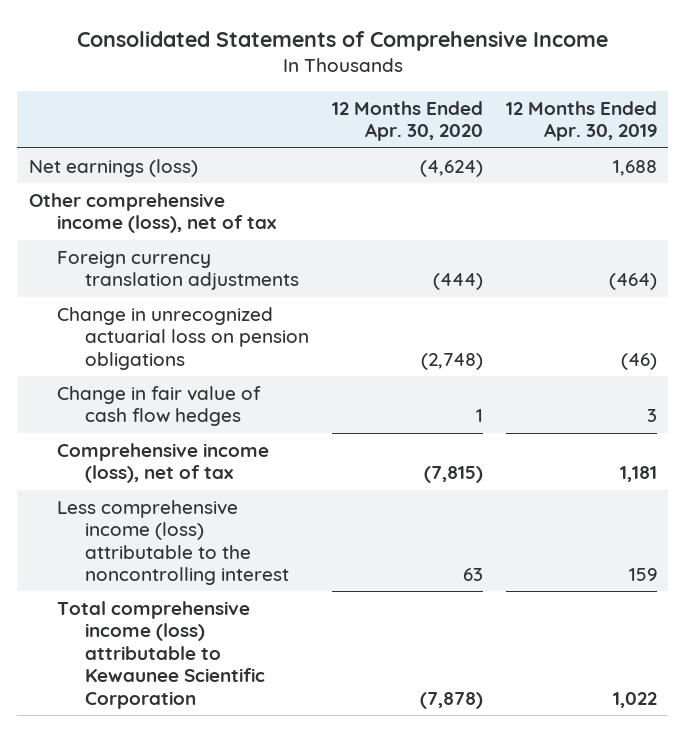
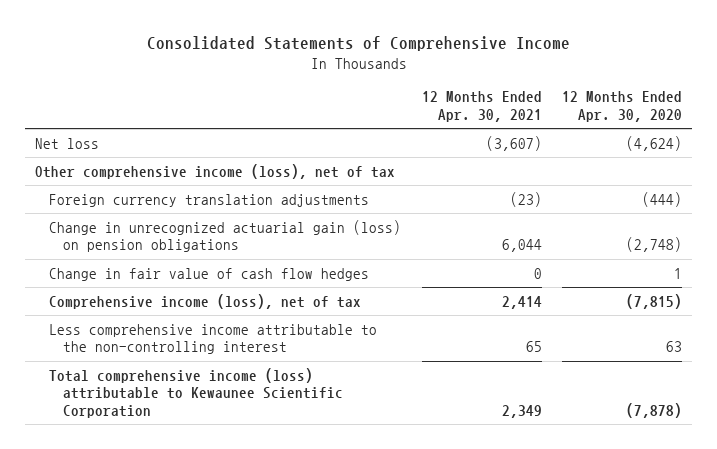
- | 12 Months Ended Apr. 30, 2020 | 12 Months Ended Apr. 30, 2019
+ | 12 Months Ended Apr. 30, 2021 | 12 Months Ended Apr. 30, 2020
- Net earnings (loss) | (4,624) | 1,688
+ Net loss | (3,607) | (4,624)
- Change in unrecognized actuarial loss on pension obligations | (2,748) | (46)
+ Change in unrecognized actuarial gain (loss) on pension obligations | 6,044 | (2,748)
- Less comprehensive income (loss) attributable to the noncontrolling interest | 63 | 159
+ Less comprehensive income attributable to the non-controlling interest | 65 | 63

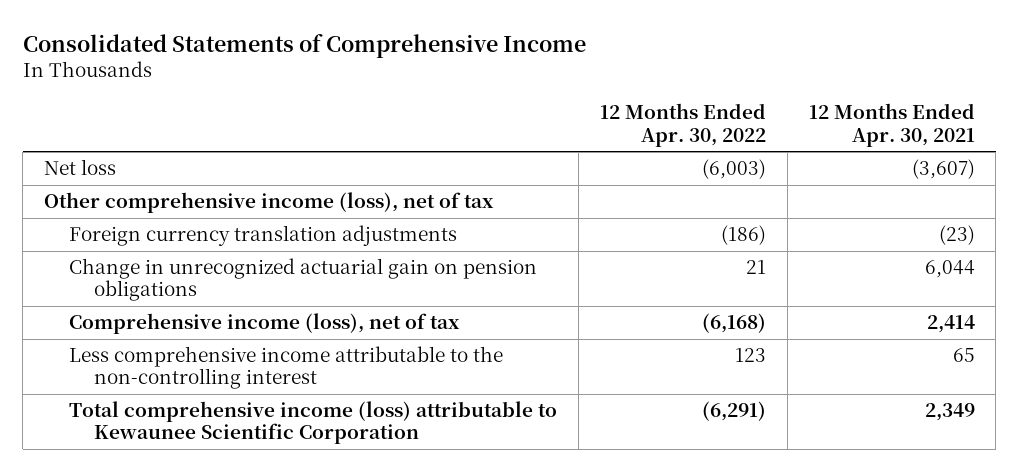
- | 12 Months Ended Apr. 30, 2021 | 12 Months Ended Apr. 30, 2020
+ | 12 Months Ended Apr. 30, 2022 | 12 Months Ended Apr. 30, 2021
- Change in unrecognized actuarial gain (loss) on pension obligations | 6,044 | (2,748)
- Change in fair value of cash flow hedges | 0 | 1
+ Change in unrecognized actuarial gain on pension obligations | 21 | 6,044

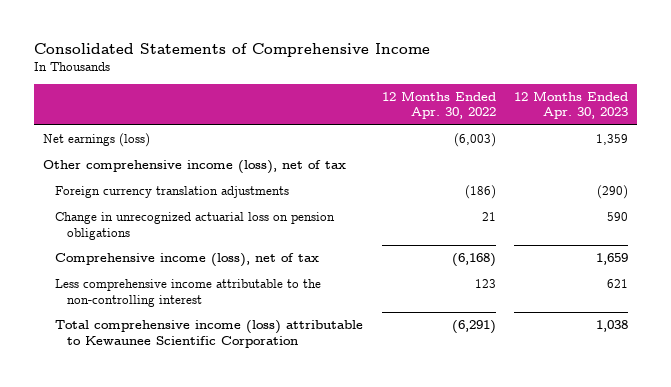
- | 12 Months Ended Apr. 30, 2022 | 12 Months Ended Apr. 30, 2021
+ | 12 Months Ended Apr. 30, 2022 | 12 Months Ended Apr. 30, 2023
- Net loss | (6,003) | (3,607)
+ Net earnings (loss) | (6,003) | 1,359
- Change in unrecognized actuarial gain on pension obligations | 21 | 6,044
+ Change in unrecognized actuarial loss on pension obligations | 21 | 590

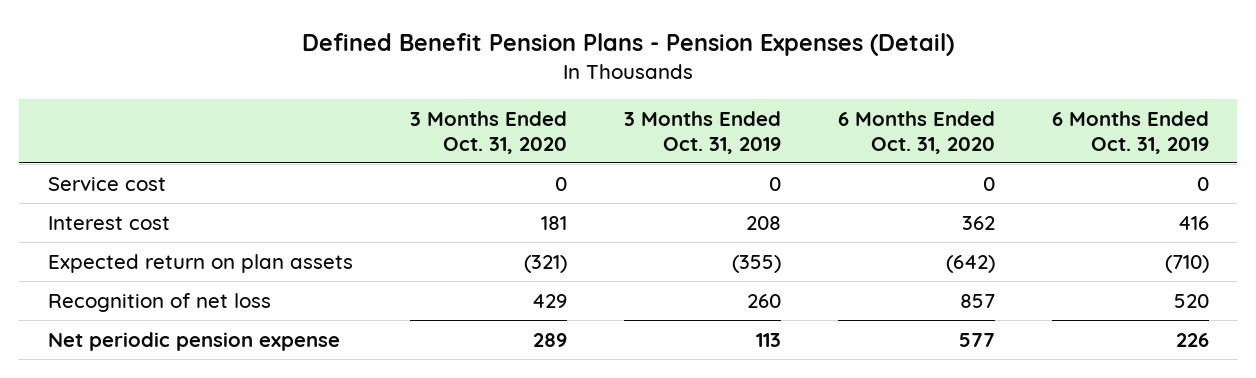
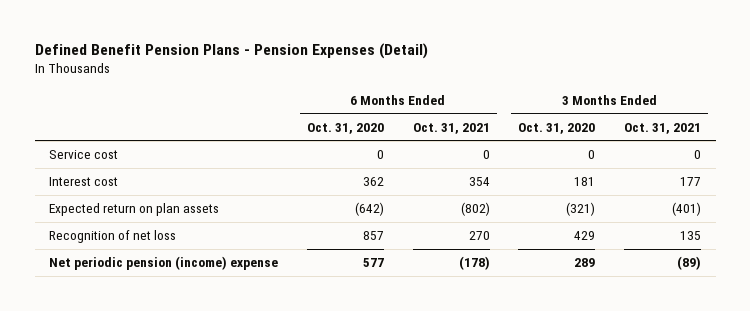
- | 3 Months Ended Oct. 31, 2020 | 3 Months Ended Oct. 31, 2019 | 6 Months Ended Oct. 31, 2020 | 6 Months Ended Oct. 31, 2019
+ | 6 Months Ended Oct. 31, 2020 | 6 Months Ended Oct. 31, 2021 | 3 Months Ended Oct. 31, 2020 | 3 Months Ended Oct. 31, 2021
- Net periodic pension expense | 289 | 113 | 577 | 226
+ Net periodic pension (income) expense | 577 | (178) | 289 | (89)

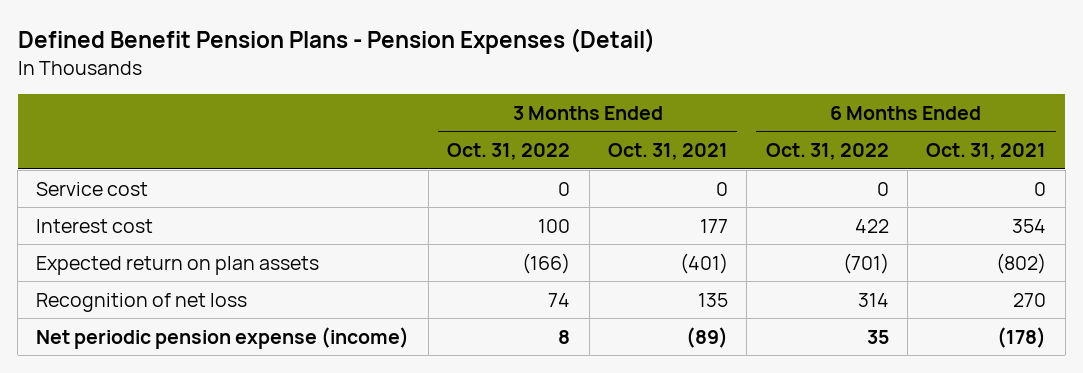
- | 6 Months Ended Oct. 31, 2020 | 6 Months Ended Oct. 31, 2021 | 3 Months Ended Oct. 31, 2020 | 3 Months Ended Oct. 31, 2021
+ | 3 Months Ended Oct. 31, 2022 | 3 Months Ended Oct. 31, 2021 | 6 Months Ended Oct. 31, 2022 | 6 Months Ended Oct. 31, 2021
- Net periodic pension (income) expense | 577 | (178) | 289 | (89)
+ Net periodic pension expense (income) | 8 | (89) | 35 | (178)

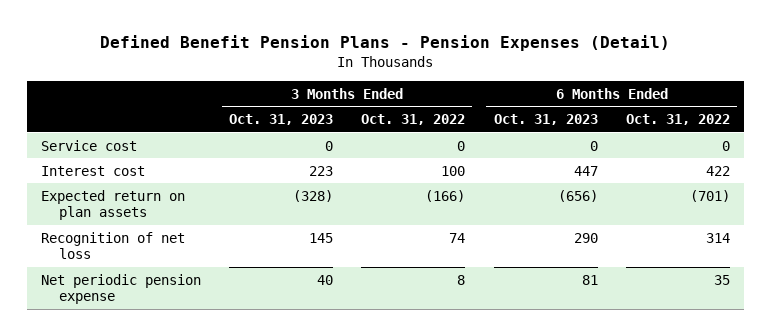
- | 3 Months Ended Oct. 31, 2022 | 3 Months Ended Oct. 31, 2021 | 6 Months Ended Oct. 31, 2022 | 6 Months Ended Oct. 31, 2021
+ | 3 Months Ended Oct. 31, 2023 | 3 Months Ended Oct. 31, 2022 | 6 Months Ended Oct. 31, 2023 | 6 Months Ended Oct. 31, 2022
- Net periodic pension expense (income) | 8 | (89) | 35 | (178)
+ Net periodic pension expense | 40 | 8 | 81 | 35

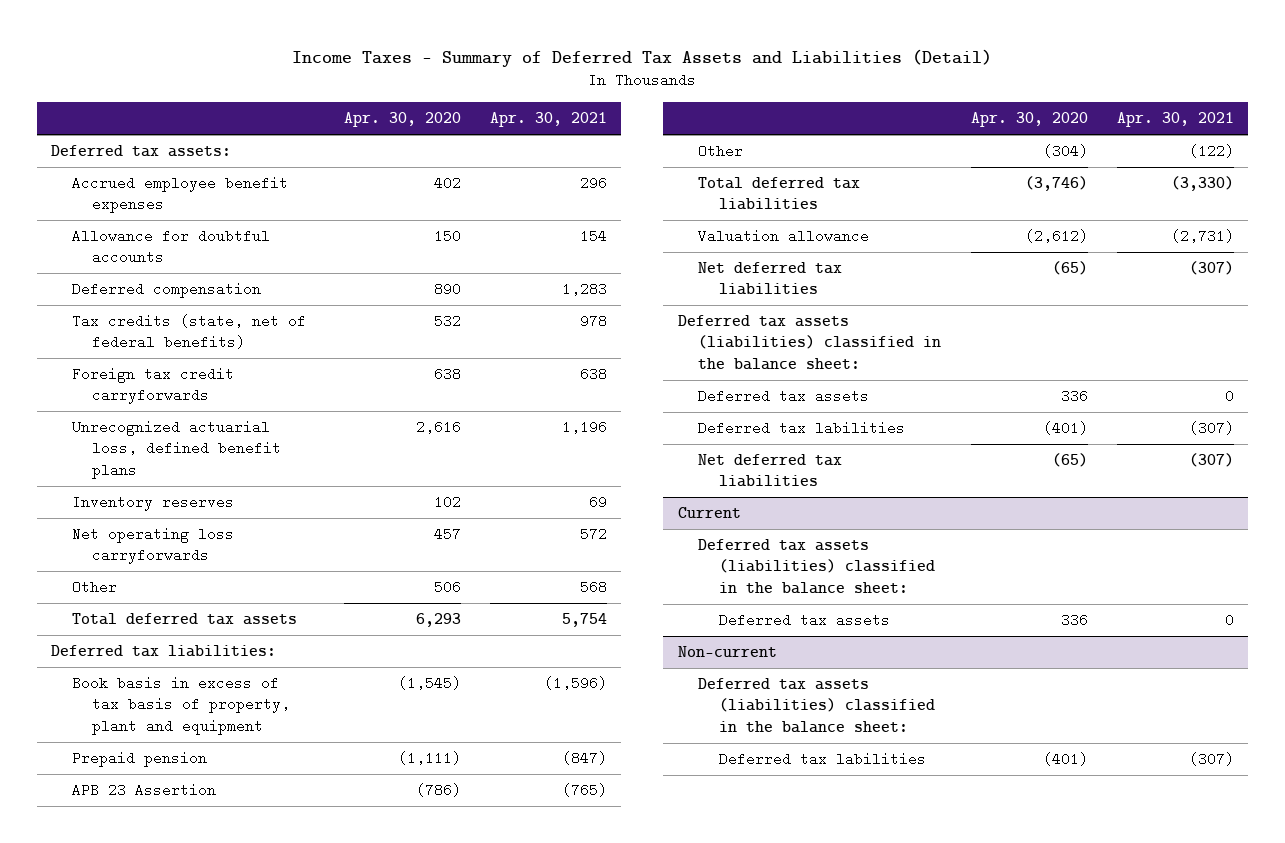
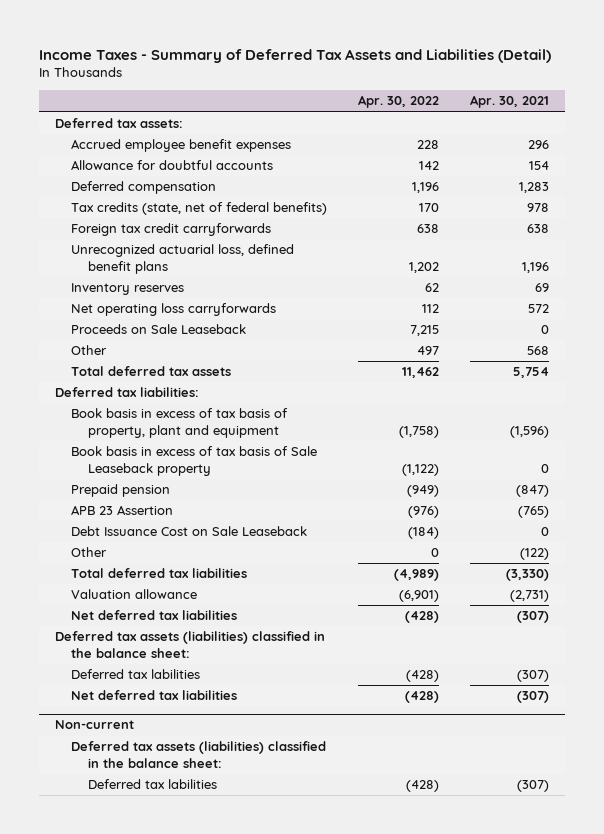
- | Apr. 30, 2020 | Apr. 30, 2021
+ | Apr. 30, 2022 | Apr. 30, 2021
+ Proceeds on Sale Leaseback | 7,215 | 0
+ Book basis in excess of tax basis of Sale Leaseback property | (1,122) | 0
+ Debt Issuance Cost on Sale Leaseback | (184) | 0
- Deferred tax assets | 336 | 0
- Current
- Deferred tax assets (liabilities) classified in the balance sheet:
- Deferred tax assets | 336 | 0

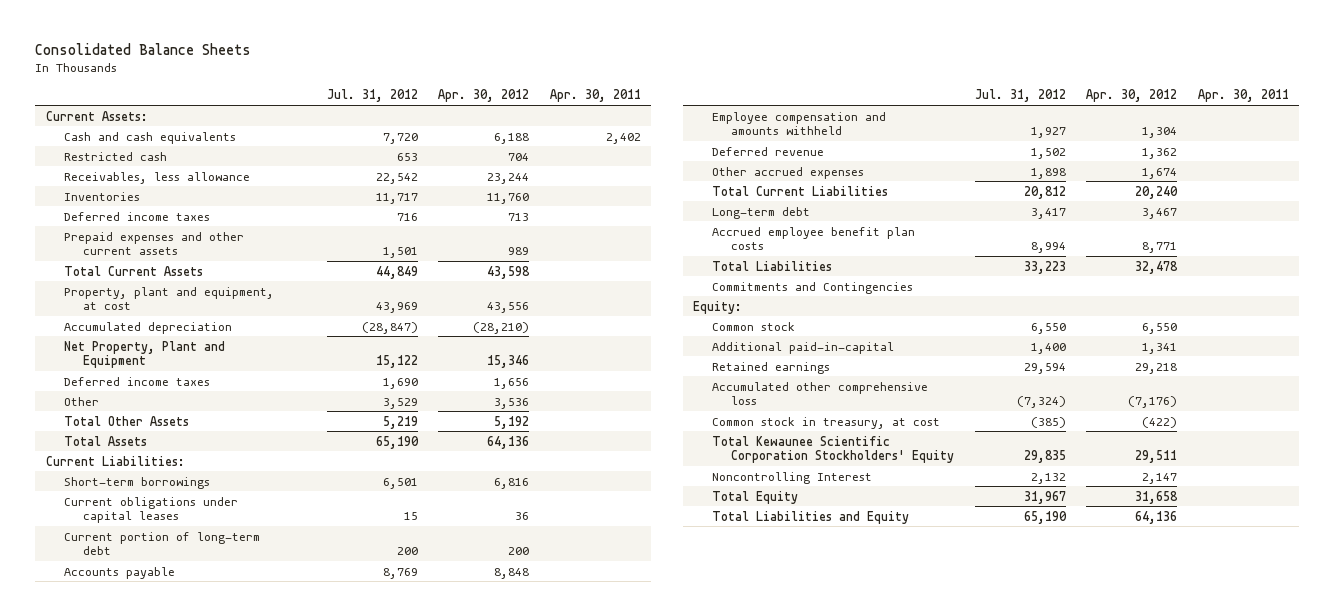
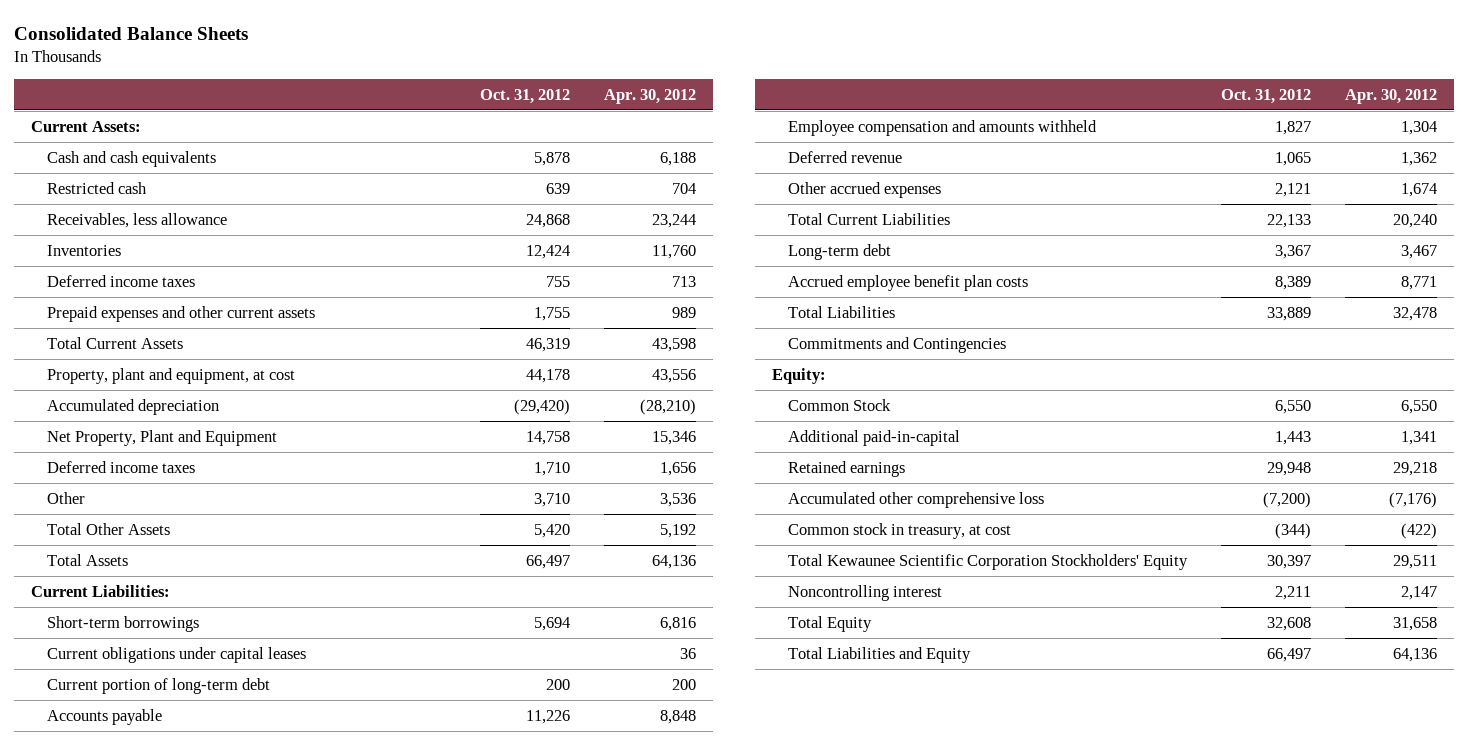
- | Jul. 31, 2012 | Apr. 30, 2012 | Apr. 30, 2011
+ | Oct. 31, 2012 | Apr. 30, 2012
- Common stock | 6,550 | 6,550 |
+ Common Stock | 6,550 | 6,550
- Noncontrolling Interest | 2,132 | 2,147 |
+ Noncontrolling interest | 2,211 | 2,147

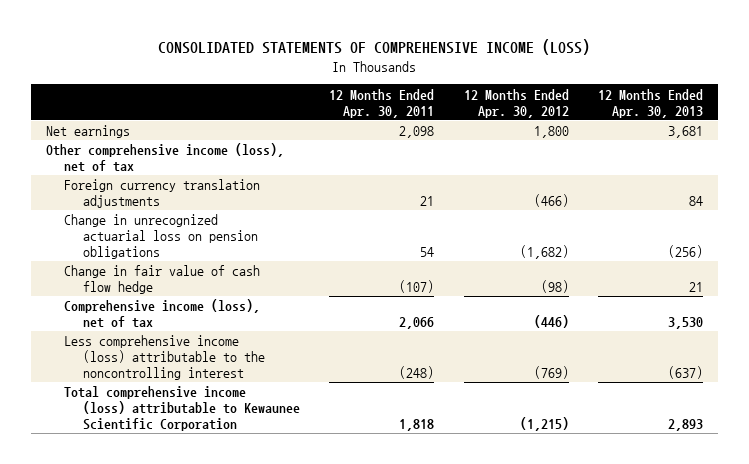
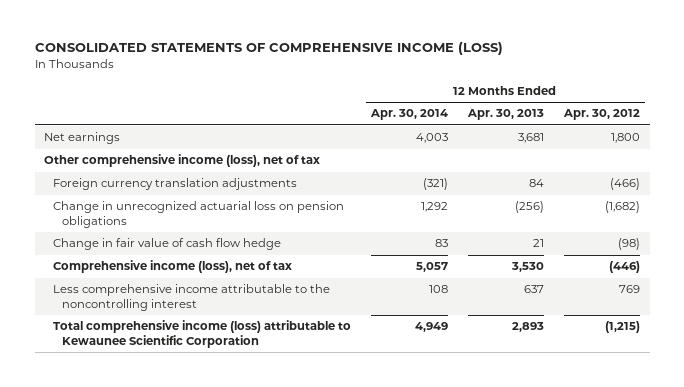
- | 12 Months Ended Apr. 30, 2011 | 12 Months Ended Apr. 30, 2012 | 12 Months Ended Apr. 30, 2013
+ | 12 Months Ended Apr. 30, 2014 | 12 Months Ended Apr. 30, 2013 | 12 Months Ended Apr. 30, 2012
- Less comprehensive income (loss) attributable to the noncontrolling interest | (248) | (769) | (637)
+ Less comprehensive income attributable to the noncontrolling interest | 108 | 637 | 769

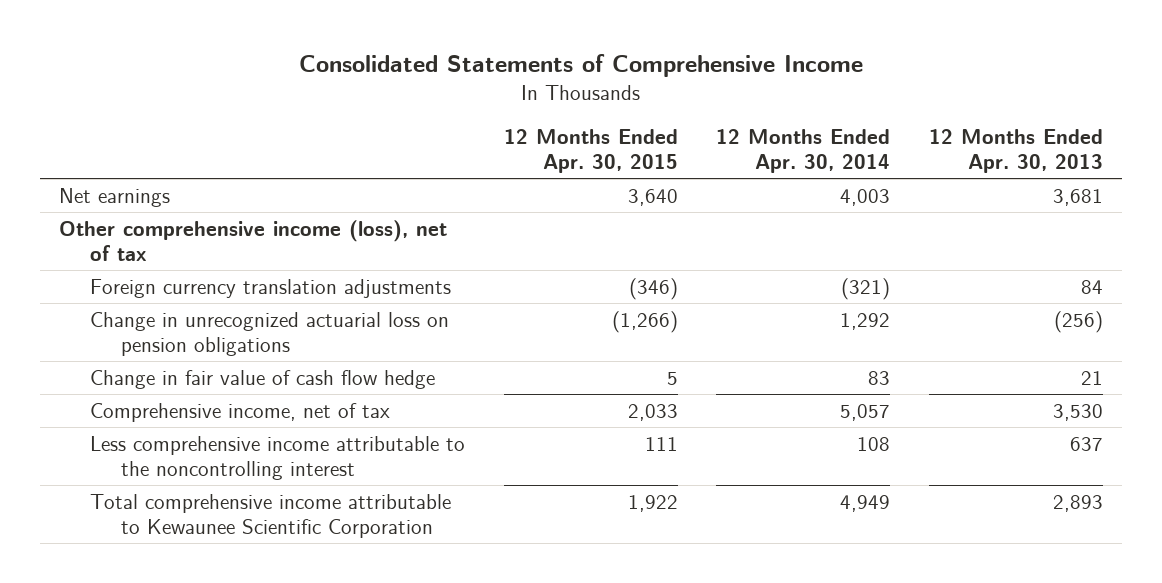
- CONSOLIDATED STATEMENTS OF COMPREHENSIVE INCOME (LOSS)
+ Consolidated Statements of Comprehensive Income
- | 12 Months Ended Apr. 30, 2014 | 12 Months Ended Apr. 30, 2013 | 12 Months Ended Apr. 30, 2012
+ | 12 Months Ended Apr. 30, 2015 | 12 Months Ended Apr. 30, 2014 | 12 Months Ended Apr. 30, 2013
- Comprehensive income (loss), net of tax | 5,057 | 3,530 | (446)
+ Comprehensive income, net of tax | 2,033 | 5,057 | 3,530
- Total comprehensive income (loss) attributable to Kewaunee Scientific Corporation | 4,949 | 2,893 | (1,215)
+ Total comprehensive income attributable to Kewaunee Scientific Corporation | 1,922 | 4,949 | 2,893

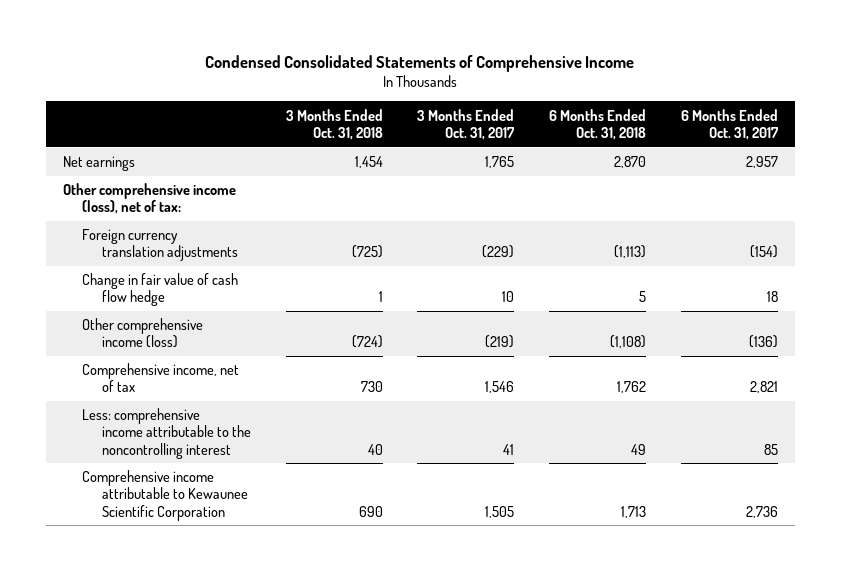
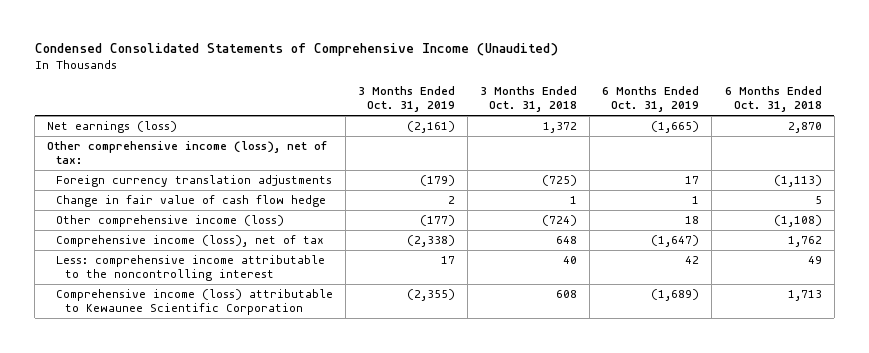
- Condensed Consolidated Statements of Comprehensive Income
+ Condensed Consolidated Statements of Comprehensive Income (Unaudited)
- | 3 Months Ended Oct. 31, 2018 | 3 Months Ended Oct. 31, 2017 | 6 Months Ended Oct. 31, 2018 | 6 Months Ended Oct. 31, 2017
+ | 3 Months Ended Oct. 31, 2019 | 3 Months Ended Oct. 31, 2018 | 6 Months Ended Oct. 31, 2019 | 6 Months Ended Oct. 31, 2018
- Net earnings | 1,454 | 1,765 | 2,870 | 2,957
+ Net earnings (loss) | (2,161) | 1,372 | (1,665) | 2,870
- Comprehensive income, net of tax | 730 | 1,546 | 1,762 | 2,821
+ Comprehensive income (loss), net of tax | (2,338) | 648 | (1,647) | 1,762
- Comprehensive income attributable to Kewaunee Scientific Corporation | 690 | 1,505 | 1,713 | 2,736
+ Comprehensive income (loss) attributable to Kewaunee Scientific Corporation | (2,355) | 608 | (1,689) | 1,713

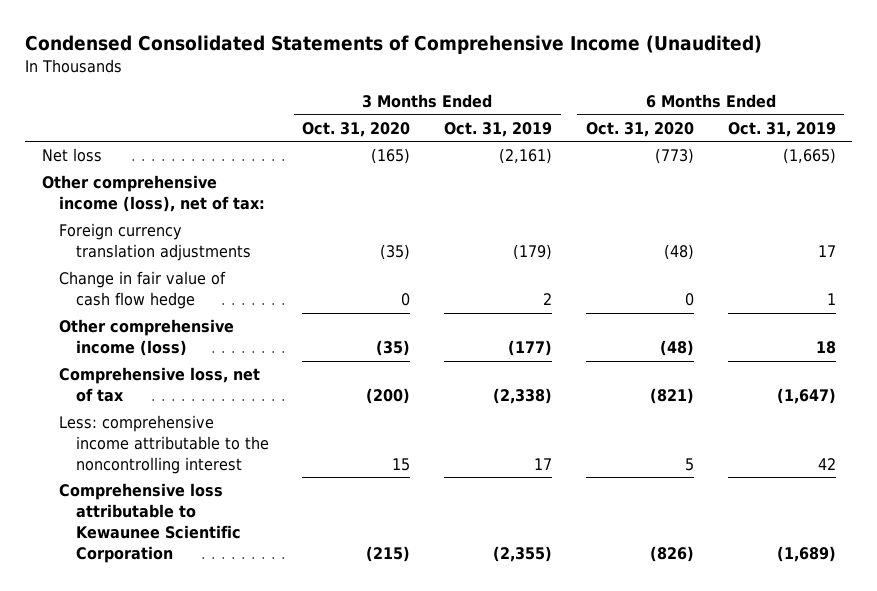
- | 3 Months Ended Oct. 31, 2019 | 3 Months Ended Oct. 31, 2018 | 6 Months Ended Oct. 31, 2019 | 6 Months Ended Oct. 31, 2018
+ | 3 Months Ended Oct. 31, 2020 | 3 Months Ended Oct. 31, 2019 | 6 Months Ended Oct. 31, 2020 | 6 Months Ended Oct. 31, 2019
- Net earnings (loss) | (2,161) | 1,372 | (1,665) | 2,870
+ Net loss | (165) | (2,161) | (773) | (1,665)
- Comprehensive income (loss), net of tax | (2,338) | 648 | (1,647) | 1,762
+ Comprehensive loss, net of tax | (200) | (2,338) | (821) | (1,647)
- Comprehensive income (loss) attributable to Kewaunee Scientific Corporation | (2,355) | 608 | (1,689) | 1,713
+ Comprehensive loss attributable to Kewaunee Scientific Corporation | (215) | (2,355) | (826) | (1,689)

